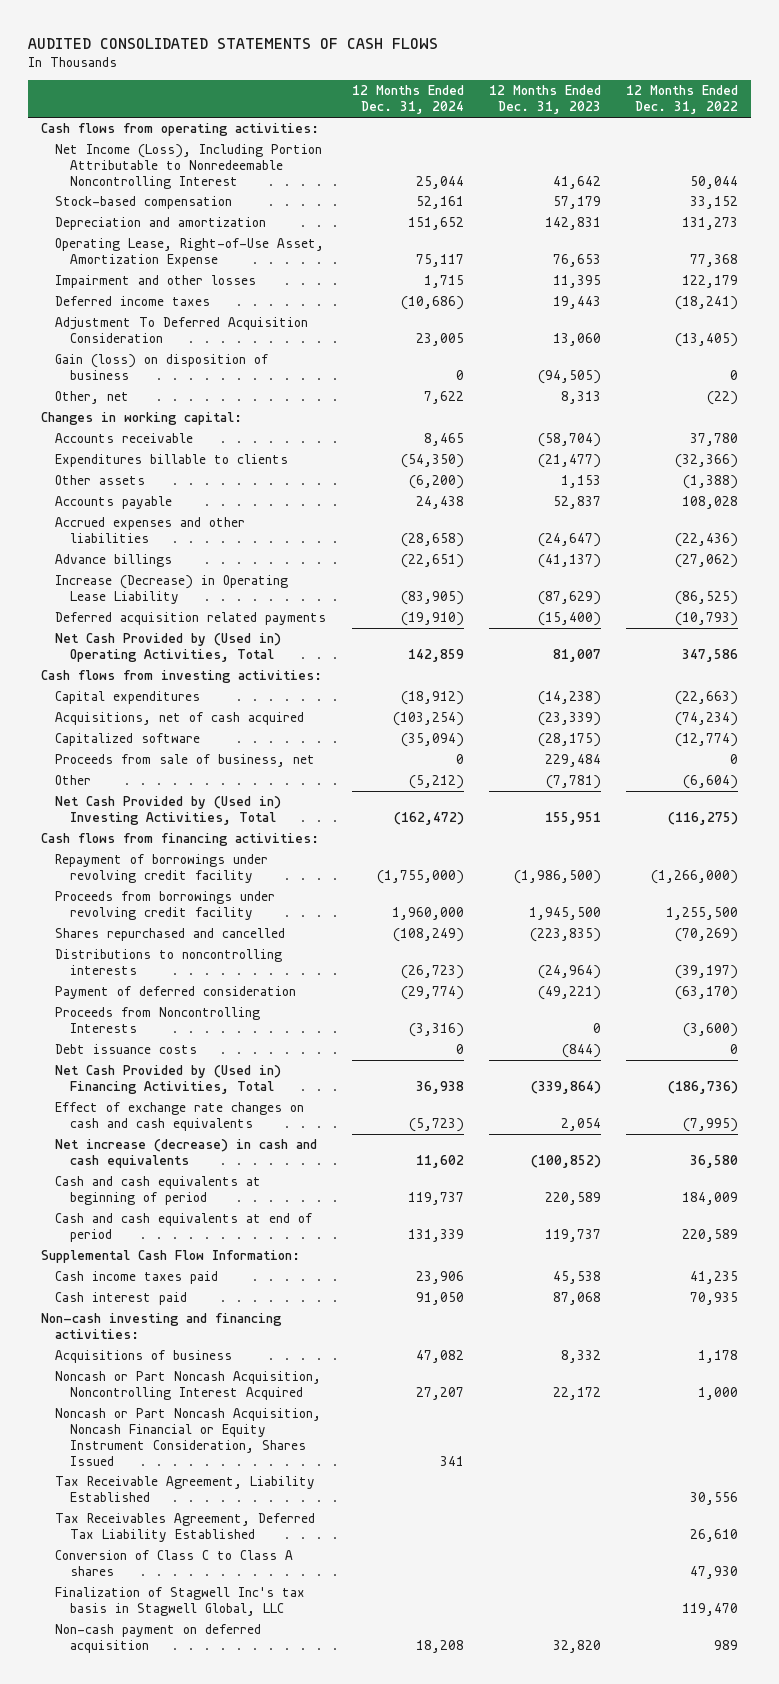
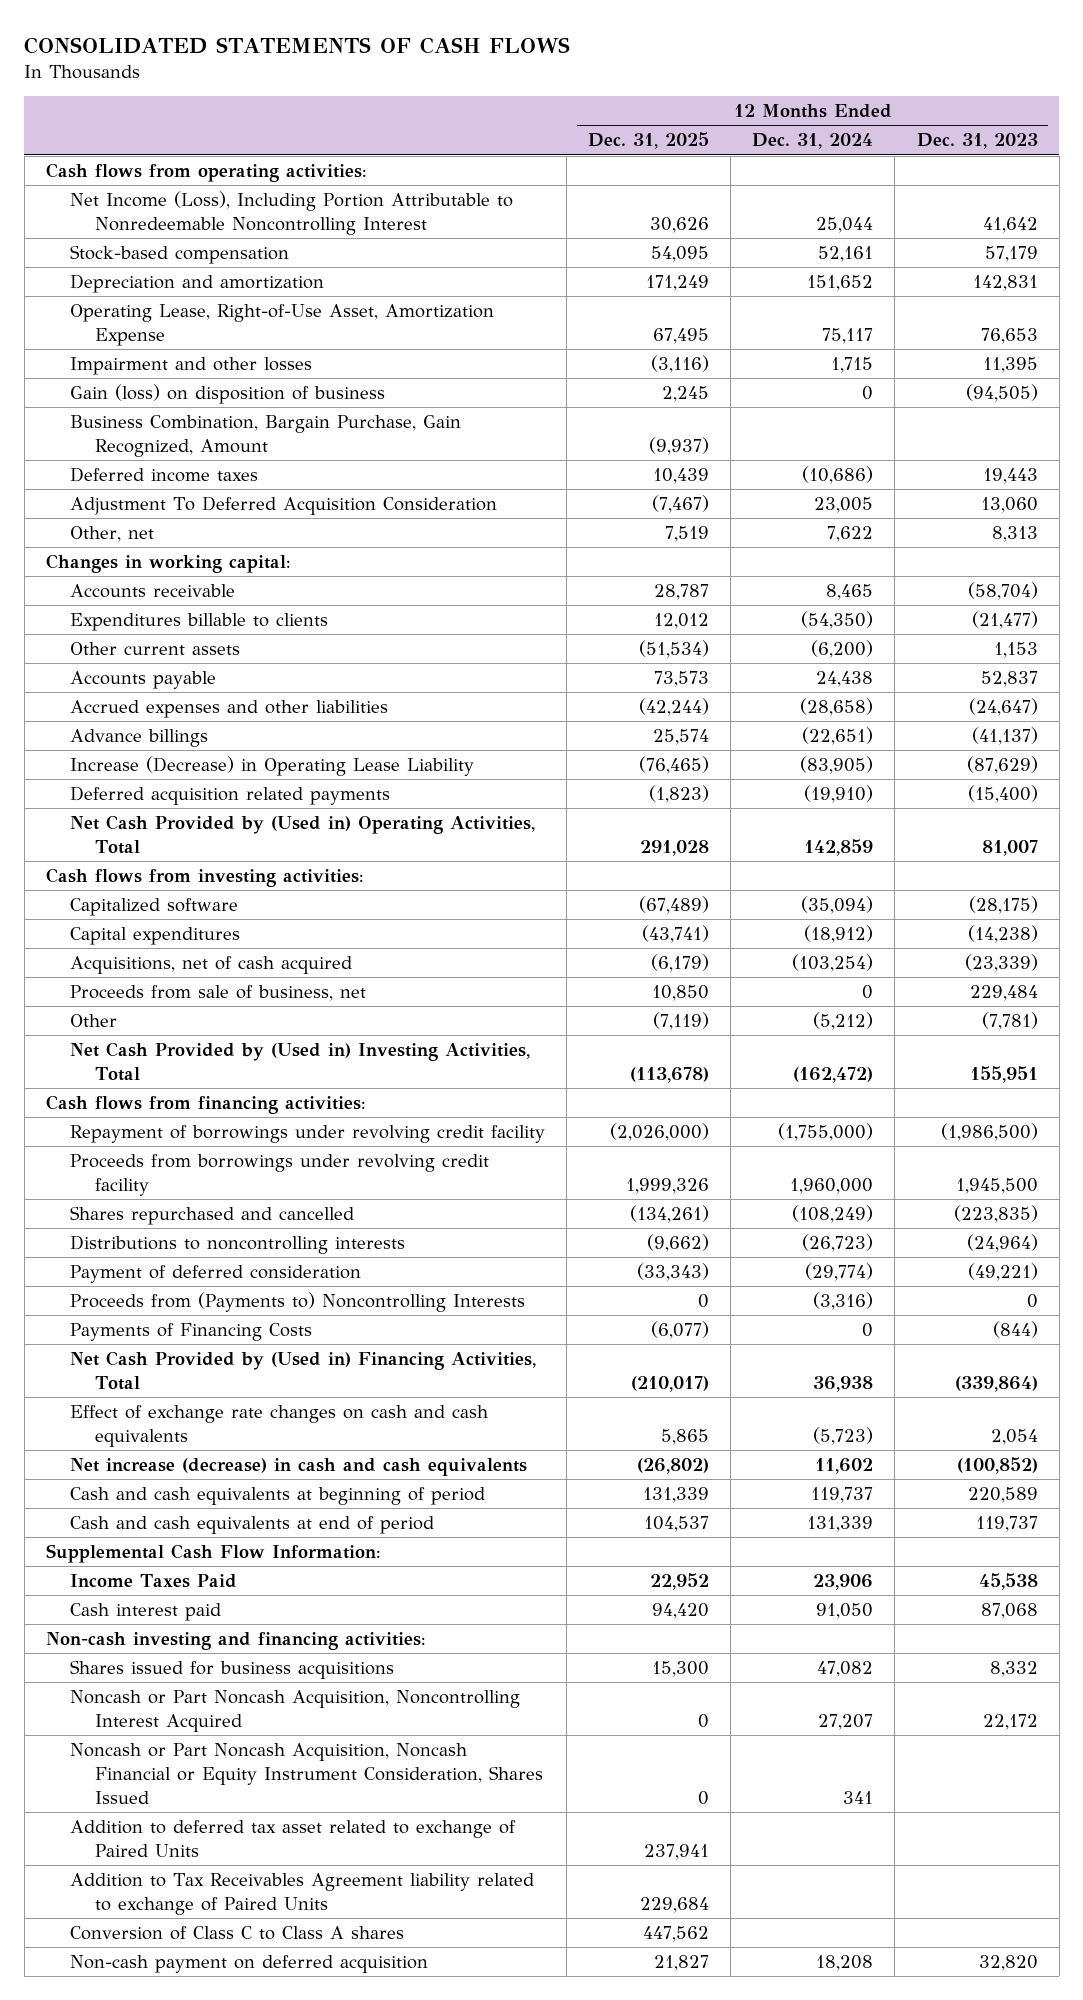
- AUDITED CONSOLIDATED STATEMENTS OF CASH FLOWS
+ CONSOLIDATED STATEMENTS OF CASH FLOWS
- | 12 Months Ended Dec. 31, 2024 | 12 Months Ended Dec. 31, 2023 | 12 Months Ended Dec. 31, 2022
+ | 12 Months Ended Dec. 31, 2025 | 12 Months Ended Dec. 31, 2024 | 12 Months Ended Dec. 31, 2023
moved up: Gain (loss) on disposition of business | 2,245 | 0 | (94,505)
+ Business Combination, Bargain Purchase, Gain Recognized, Amount | (9,937) | |
- Other assets | (6,200) | 1,153 | (1,388)
+ Other current assets | (51,534) | (6,200) | 1,153
moved up: Capitalized software | (67,489) | (35,094) | (28,175)
- Proceeds from Noncontrolling Interests | (3,316) | 0 | (3,600)
- Debt issuance costs | 0 | (844) | 0
+ Proceeds from (Payments to) Noncontrolling Interests | 0 | (3,316) | 0
+ Payments of Financing Costs | (6,077) | 0 | (844)
- Cash income taxes paid | 23,906 | 45,538 | 41,235
+ Income Taxes Paid | 22,952 | 23,906 | 45,538
- Acquisitions of business | 47,082 | 8,332 | 1,178
+ Shares issued for business acquisitions | 15,300 | 47,082 | 8,332
- Tax Receivable Agreement, Liability Established | | | 30,556
- Tax Receivables Agreement, Deferred Tax Liability Established | | | 26,610
+ Addition to deferred tax asset related to exchange of Paired Units | 237,941 | |
+ Addition to Tax Receivables Agreement liability related to exchange of Paired Units | 229,684 | |
- Finalization of Stagwell Inc's tax basis in Stagwell Global, LLC | | | 119,470

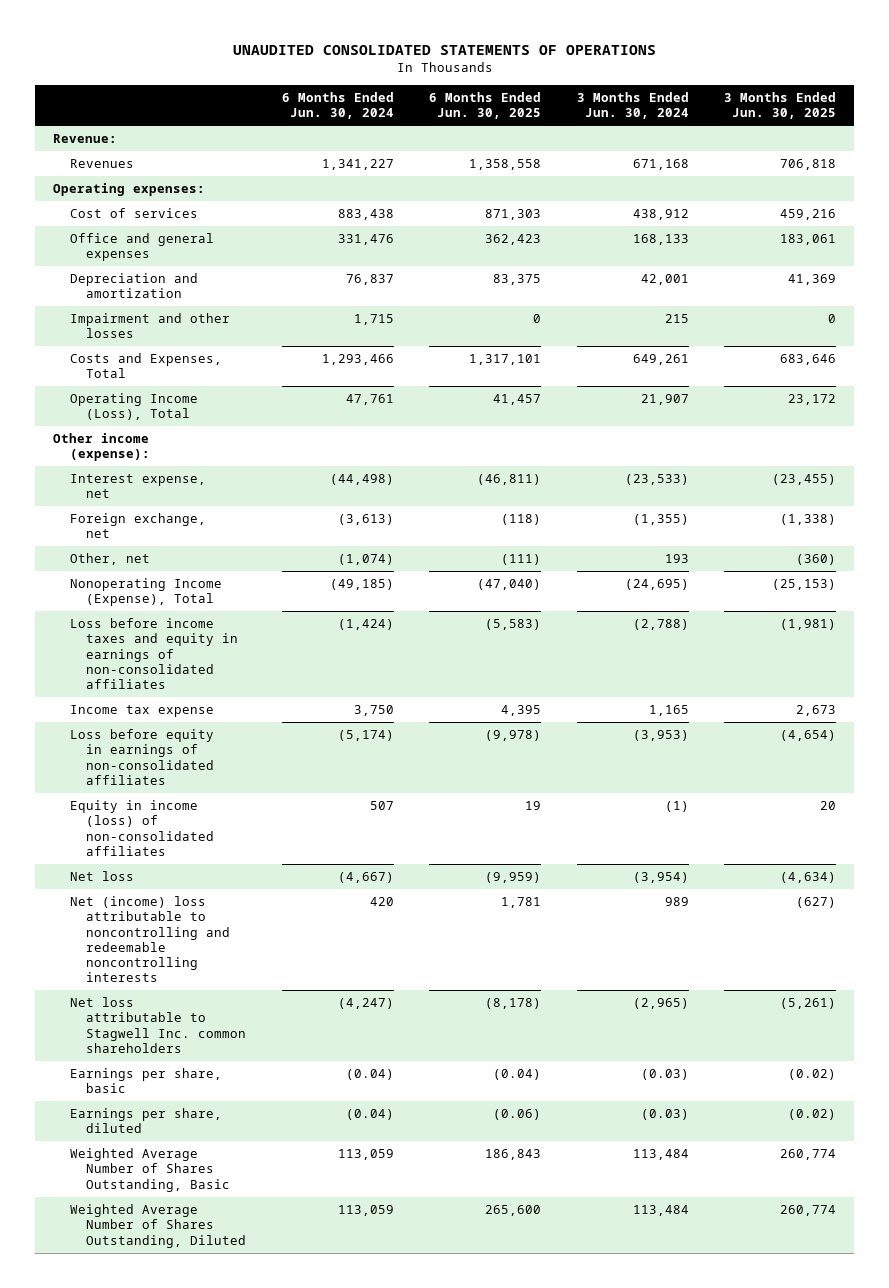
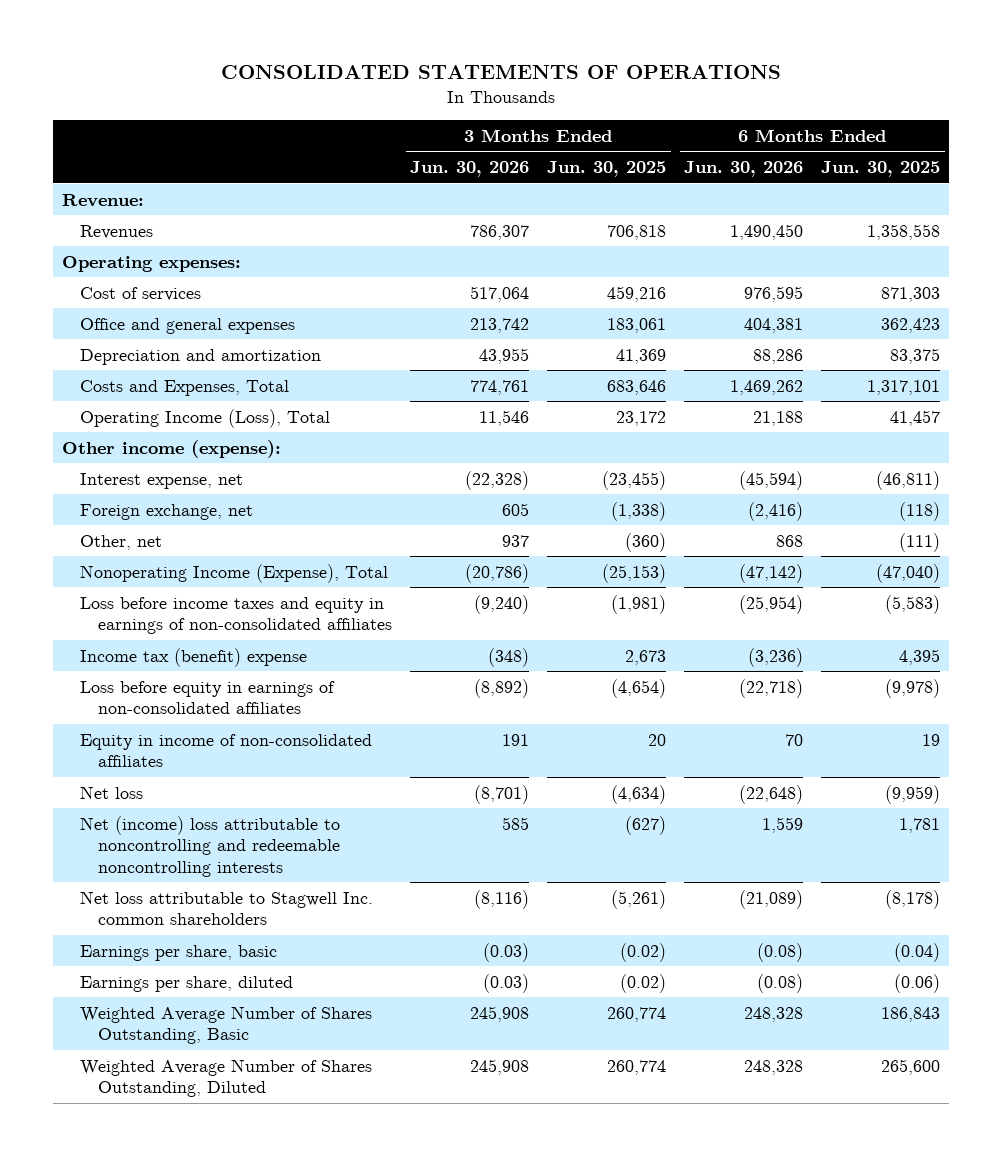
- UNAUDITED CONSOLIDATED STATEMENTS OF OPERATIONS
+ CONSOLIDATED STATEMENTS OF OPERATIONS
- | 6 Months Ended Jun. 30, 2024 | 6 Months Ended Jun. 30, 2025 | 3 Months Ended Jun. 30, 2024 | 3 Months Ended Jun. 30, 2025
+ | 3 Months Ended Jun. 30, 2026 | 3 Months Ended Jun. 30, 2025 | 6 Months Ended Jun. 30, 2026 | 6 Months Ended Jun. 30, 2025
- Impairment and other losses | 1,715 | 0 | 215 | 0
- Income tax expense | 3,750 | 4,395 | 1,165 | 2,673
+ Income tax (benefit) expense | (348) | 2,673 | (3,236) | 4,395
- Equity in income (loss) of non-consolidated affiliates | 507 | 19 | (1) | 20
+ Equity in income of non-consolidated affiliates | 191 | 20 | 70 | 19

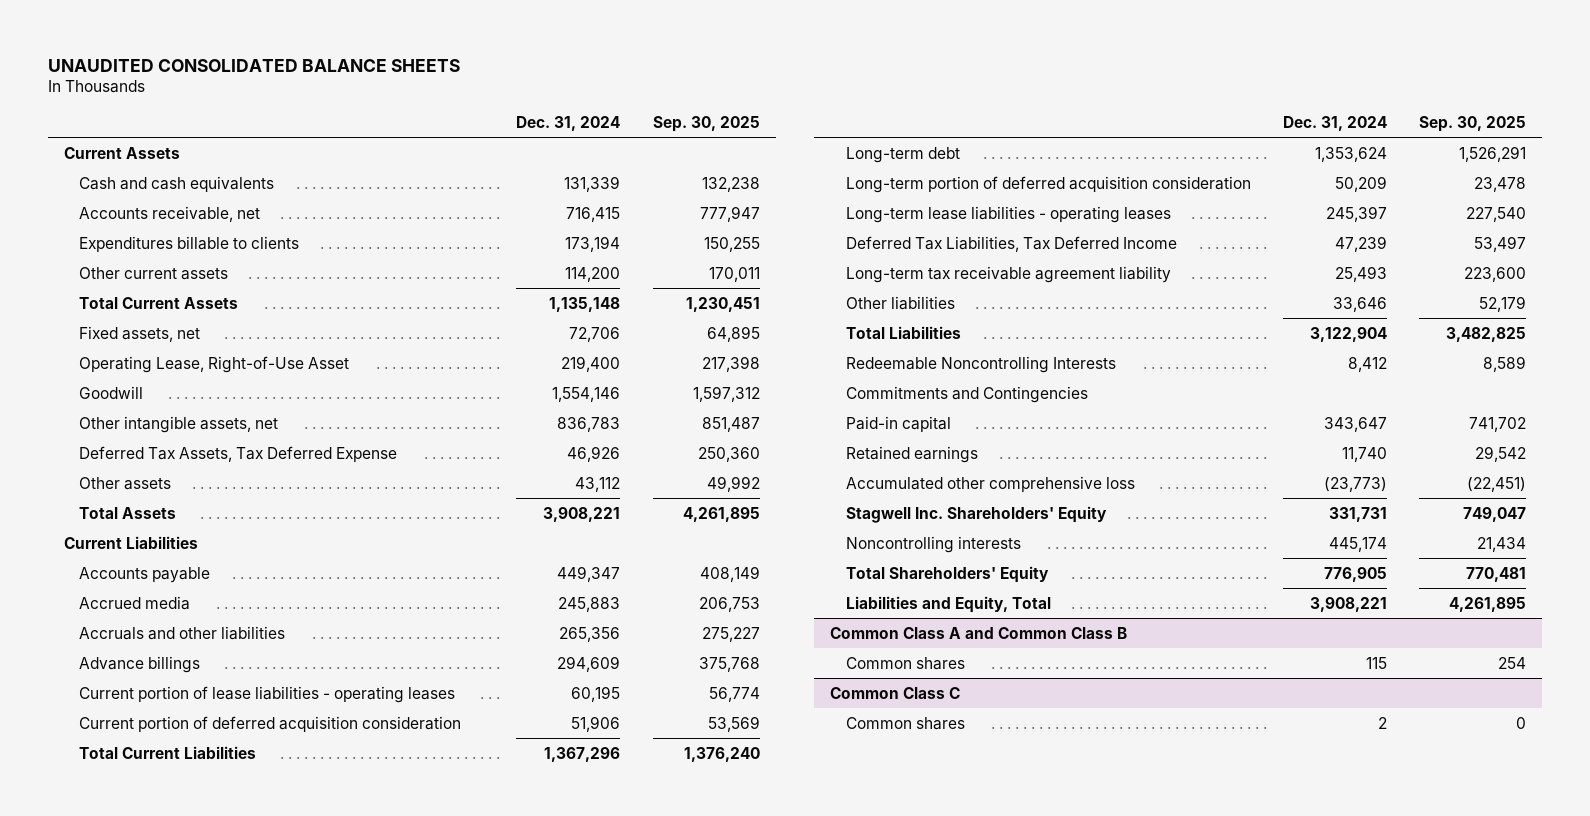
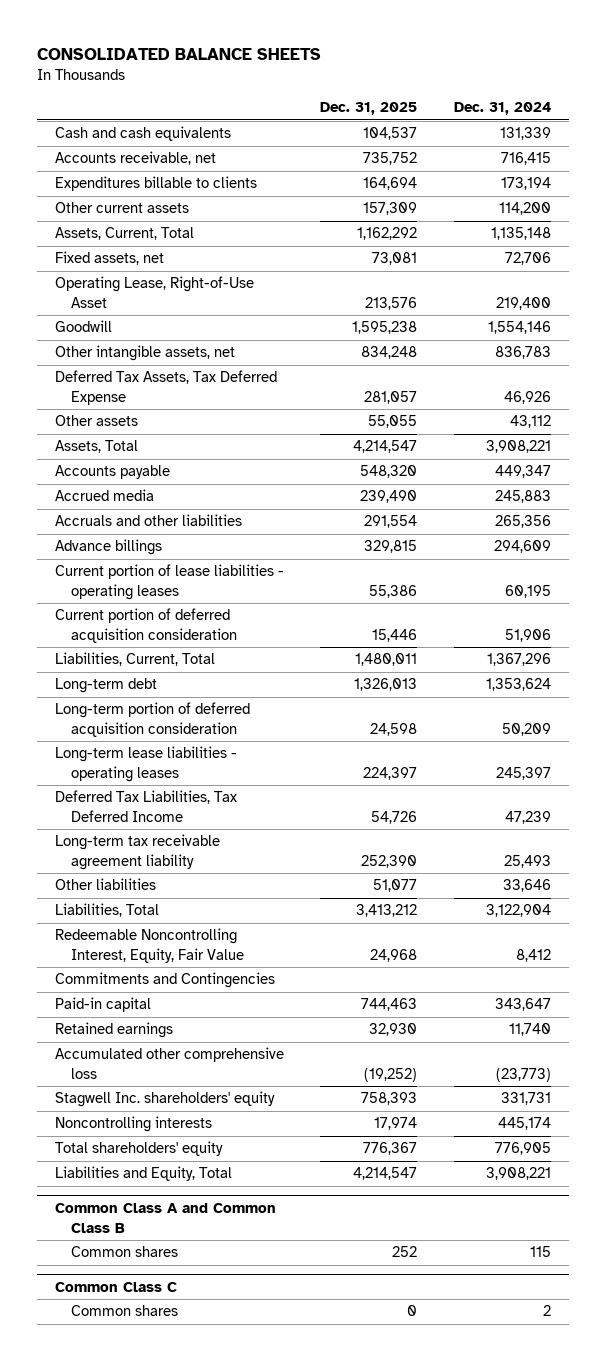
- UNAUDITED CONSOLIDATED BALANCE SHEETS
+ CONSOLIDATED BALANCE SHEETS
- | Dec. 31, 2024 | Sep. 30, 2025
+ | Dec. 31, 2025 | Dec. 31, 2024
- Current Assets
- Total Current Assets | 1,135,148 | 1,230,451
+ Assets, Current, Total | 1,162,292 | 1,135,148
- Total Assets | 3,908,221 | 4,261,895
- Current Liabilities
+ Assets, Total | 4,214,547 | 3,908,221
- Total Current Liabilities | 1,367,296 | 1,376,240
+ Liabilities, Current, Total | 1,480,011 | 1,367,296
- Total Liabilities | 3,122,904 | 3,482,825
- Redeemable Noncontrolling Interests | 8,412 | 8,589
+ Liabilities, Total | 3,413,212 | 3,122,904
+ Redeemable Noncontrolling Interest, Equity, Fair Value | 24,968 | 8,412
- Stagwell Inc. Shareholders' Equity | 331,731 | 749,047
+ Stagwell Inc. shareholders' equity | 758,393 | 331,731
- Total Shareholders' Equity | 776,905 | 770,481
+ Total shareholders' equity | 776,367 | 776,905

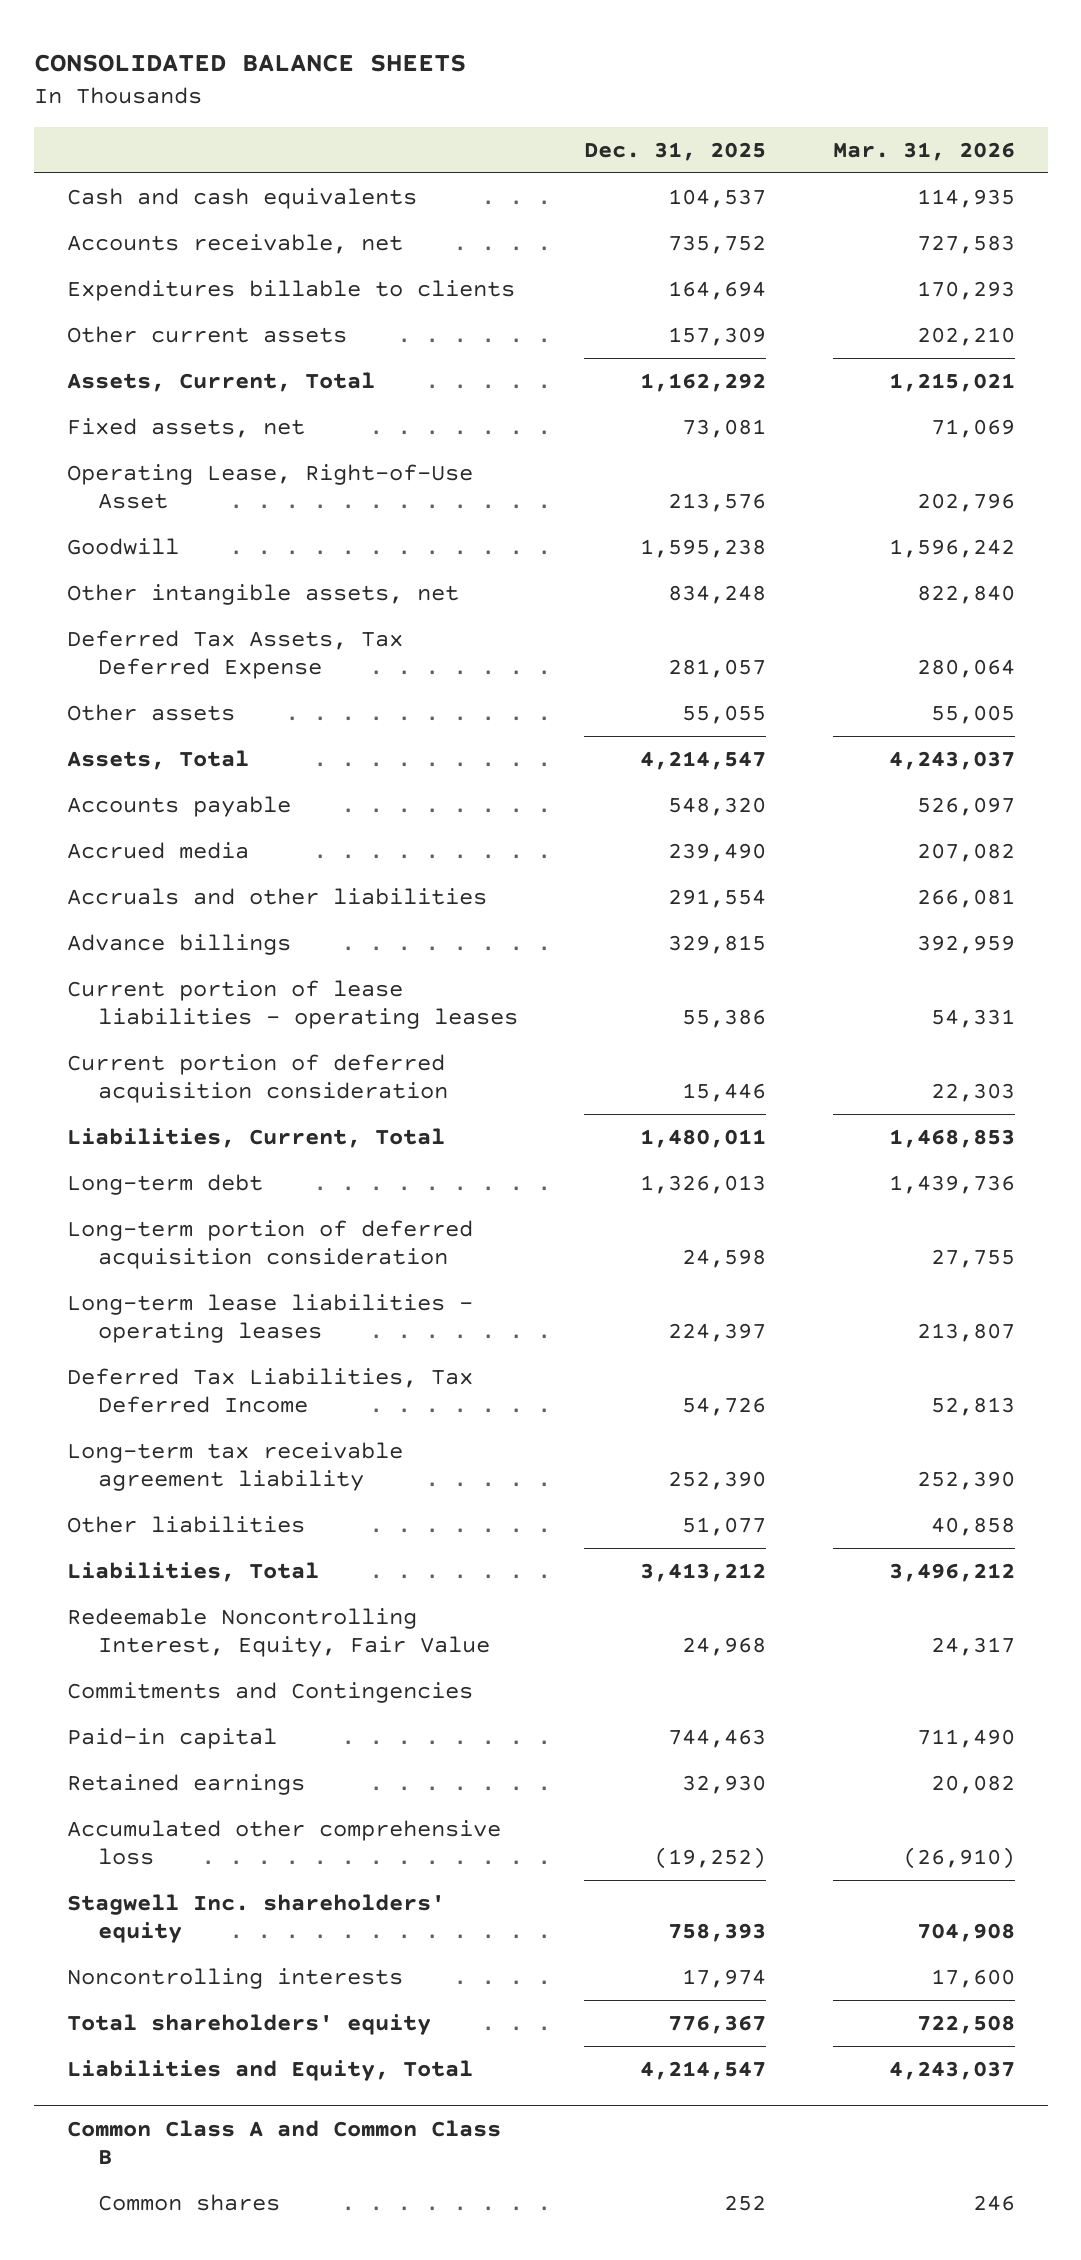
- | Dec. 31, 2025 | Dec. 31, 2024
+ | Dec. 31, 2025 | Mar. 31, 2026
- Common Class C
- Common shares | 0 | 2

